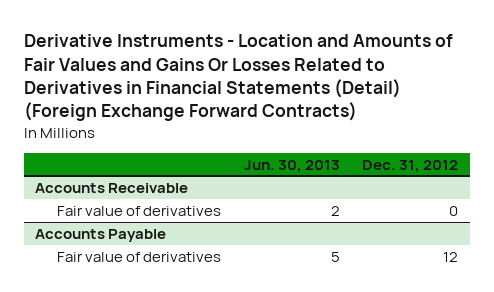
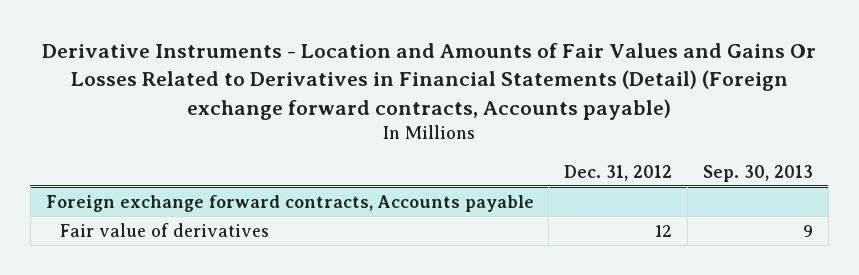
- Derivative Instruments - Location and Amounts of Fair Values and Gains Or Losses Related to Derivatives in Financial Statements (Detail) (Foreign Exchange Forward Contracts)
+ Derivative Instruments - Location and Amounts of Fair Values and Gains Or Losses Related to Derivatives in Financial Statements (Detail) (Foreign exchange forward contracts, Accounts payable)
- | Jun. 30, 2013 | Dec. 31, 2012
+ | Dec. 31, 2012 | Sep. 30, 2013
- Accounts Receivable
- Fair value of derivatives | 2 | 0
- Accounts Payable
+ Foreign exchange forward contracts, Accounts payable

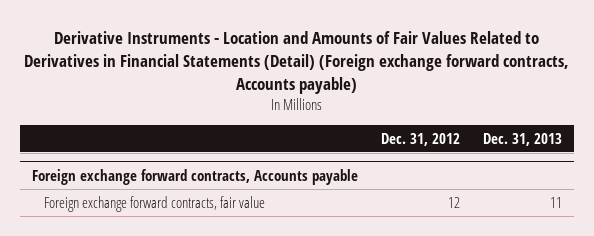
- Derivative Instruments - Location and Amounts of Fair Values and Gains Or Losses Related to Derivatives in Financial Statements (Detail) (Foreign exchange forward contracts, Accounts payable)
+ Derivative Instruments - Location and Amounts of Fair Values Related to Derivatives in Financial Statements (Detail) (Foreign exchange forward contracts, Accounts payable)
- | Dec. 31, 2012 | Sep. 30, 2013
+ | Dec. 31, 2012 | Dec. 31, 2013
@ Foreign exchange forward contracts, Accounts payable
- Fair value of derivatives | 12 | 9
+ Foreign exchange forward contracts, fair value | 12 | 11

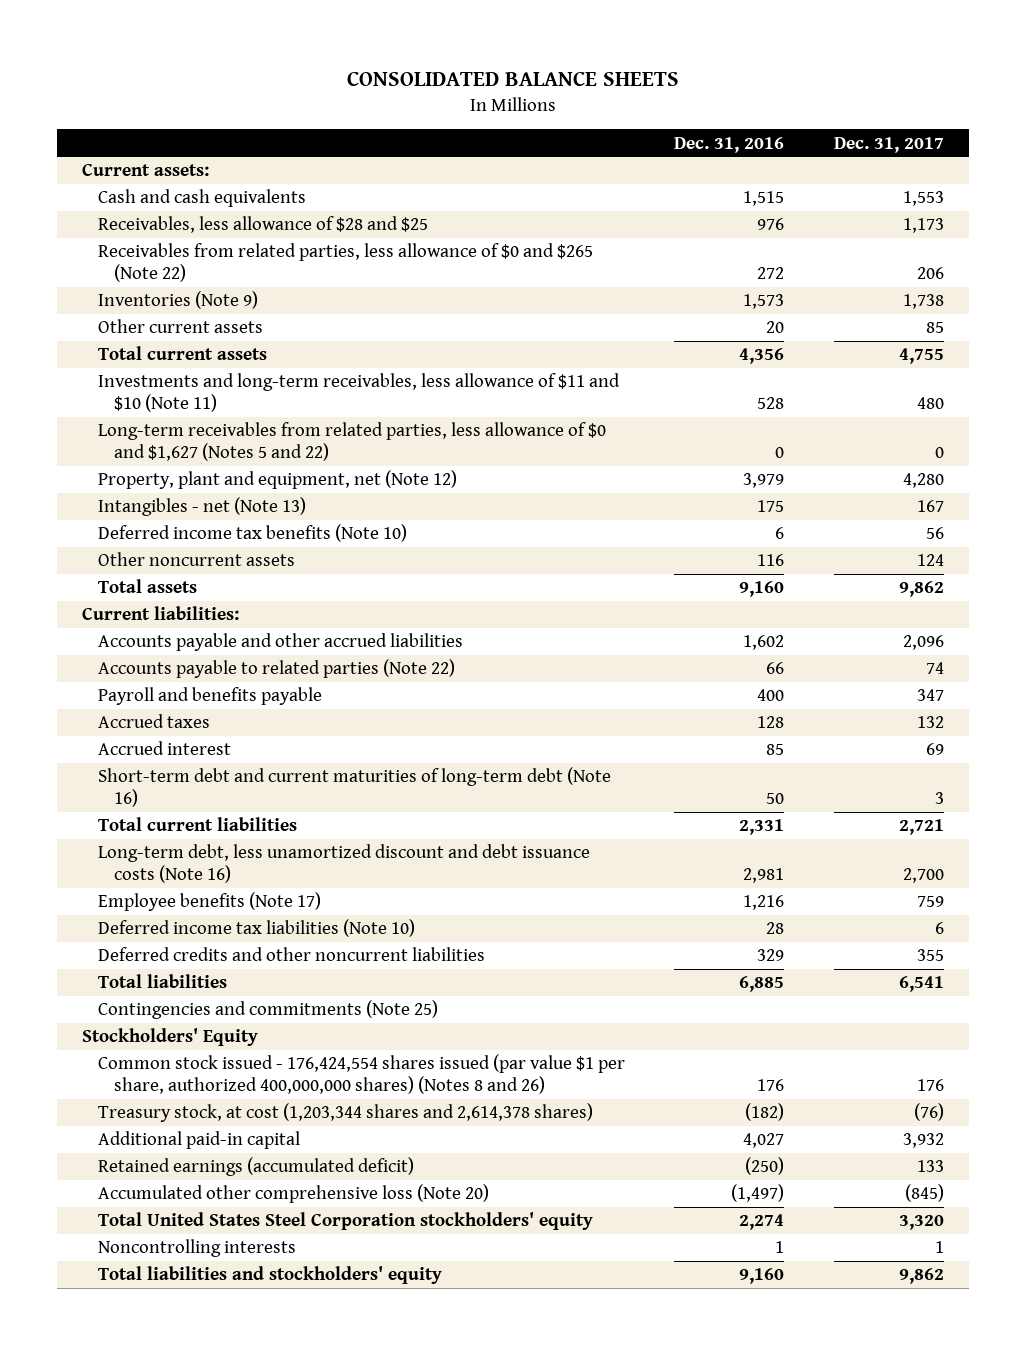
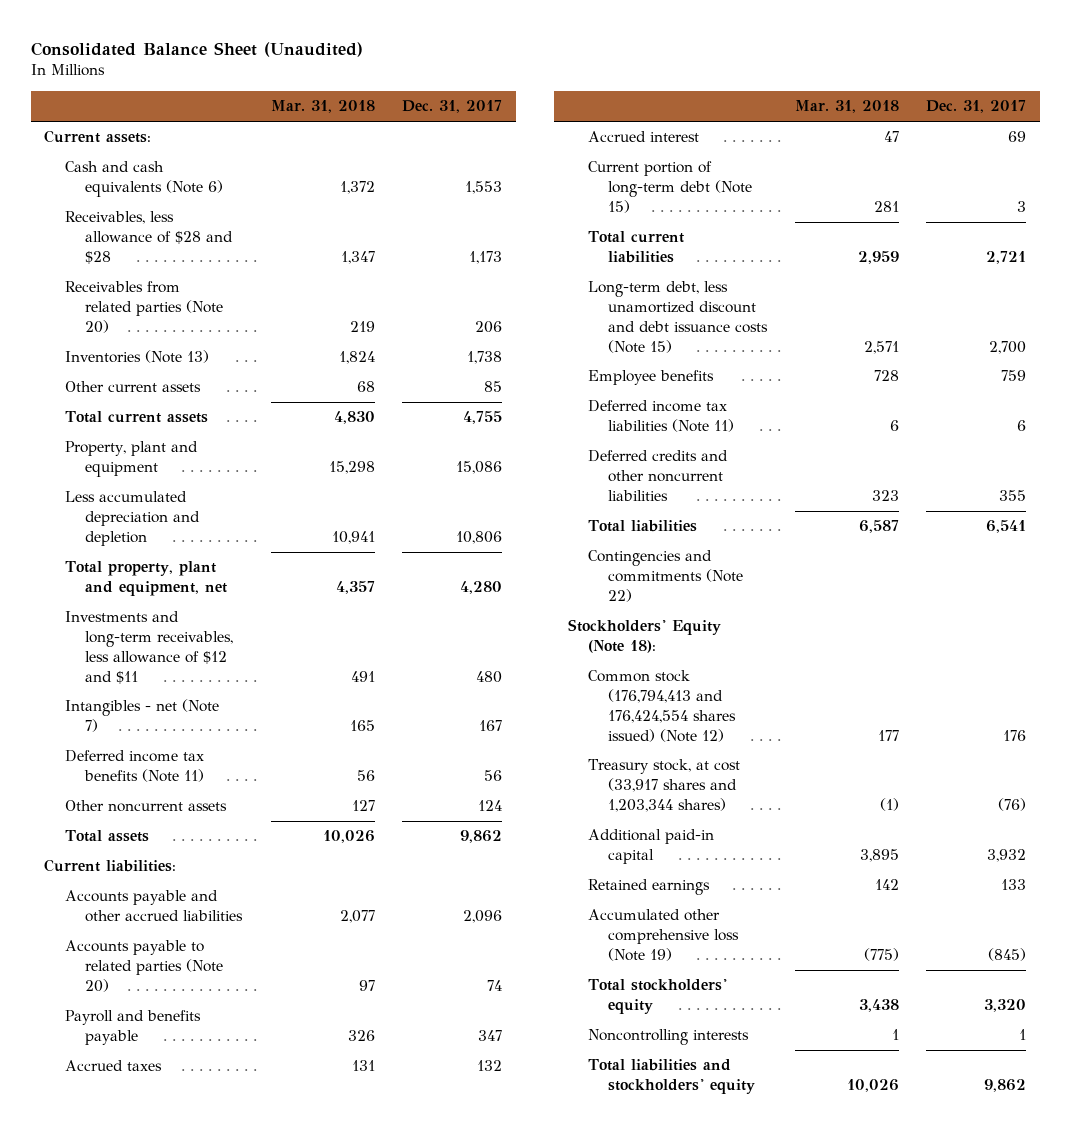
- CONSOLIDATED BALANCE SHEETS
+ Consolidated Balance Sheet (Unaudited)
- | Dec. 31, 2016 | Dec. 31, 2017
+ | Mar. 31, 2018 | Dec. 31, 2017
- Cash and cash equivalents | 1,515 | 1,553
- Receivables, less allowance of $28 and $25 | 976 | 1,173
- Receivables from related parties, less allowance of $0 and $265 (Note 22) | 272 | 206
- Inventories (Note 9) | 1,573 | 1,738
+ Cash and cash equivalents (Note 6) | 1,372 | 1,553
+ Receivables, less allowance of $28 and $28 | 1,347 | 1,173
+ Receivables from related parties (Note 20) | 219 | 206
+ Inventories (Note 13) | 1,824 | 1,738
- Investments and long-term receivables, less allowance of $11 and $10 (Note 11) | 528 | 480
- Long-term receivables from related parties, less allowance of $0 and $1,627 (Notes 5 and 22) | 0 | 0
- Property, plant and equipment, net (Note 12) | 3,979 | 4,280
- Intangibles - net (Note 13) | 175 | 167
- Deferred income tax benefits (Note 10) | 6 | 56
+ Property, plant and equipment | 15,298 | 15,086
+ Less accumulated depreciation and depletion | 10,941 | 10,806
+ Total property, plant and equipment, net | 4,357 | 4,280
+ Investments and long-term receivables, less allowance of $12 and $11 | 491 | 480
+ Intangibles - net (Note 7) | 165 | 167
+ Deferred income tax benefits (Note 11) | 56 | 56
- Accounts payable to related parties (Note 22) | 66 | 74
+ Accounts payable to related parties (Note 20) | 97 | 74
- Short-term debt and current maturities of long-term debt (Note 16) | 50 | 3
+ Current portion of long-term debt (Note 15) | 281 | 3
- Long-term debt, less unamortized discount and debt issuance costs (Note 16) | 2,981 | 2,700
- Employee benefits (Note 17) | 1,216 | 759
- Deferred income tax liabilities (Note 10) | 28 | 6
+ Long-term debt, less unamortized discount and debt issuance costs (Note 15) | 2,571 | 2,700
+ Employee benefits | 728 | 759
+ Deferred income tax liabilities (Note 11) | 6 | 6
- Contingencies and commitments (Note 25)
- Stockholders' Equity
- Common stock issued - 176,424,554 shares issued (par value $1 per share, authorized 400,000,000 shares) (Notes 8 and 26) | 176 | 176
- Treasury stock, at cost (1,203,344 shares and 2,614,378 shares) | (182) | (76)
+ Contingencies and commitments (Note 22)
+ Stockholders' Equity (Note 18):
+ Common stock (176,794,413 and 176,424,554 shares issued) (Note 12) | 177 | 176
+ Treasury stock, at cost (33,917 shares and 1,203,344 shares) | (1) | (76)
- Retained earnings (accumulated deficit) | (250) | 133
- Accumulated other comprehensive loss (Note 20) | (1,497) | (845)
- Total United States Steel Corporation stockholders' equity | 2,274 | 3,320
+ Retained earnings | 142 | 133
+ Accumulated other comprehensive loss (Note 19) | (775) | (845)
+ Total stockholders' equity | 3,438 | 3,320

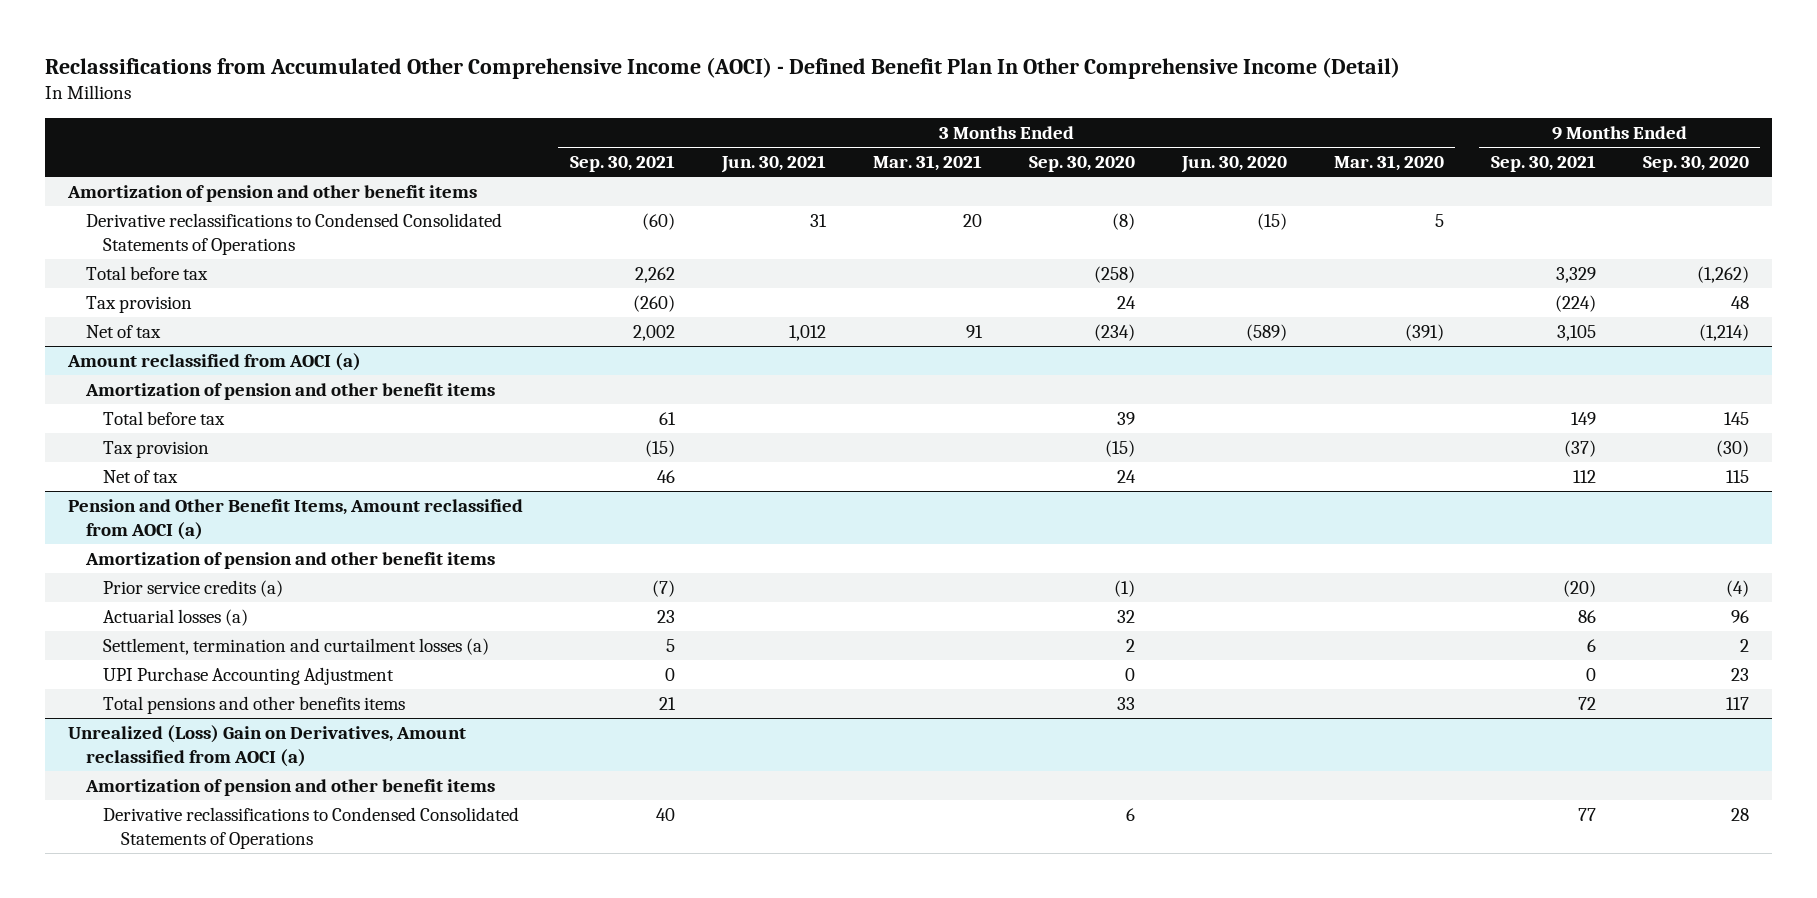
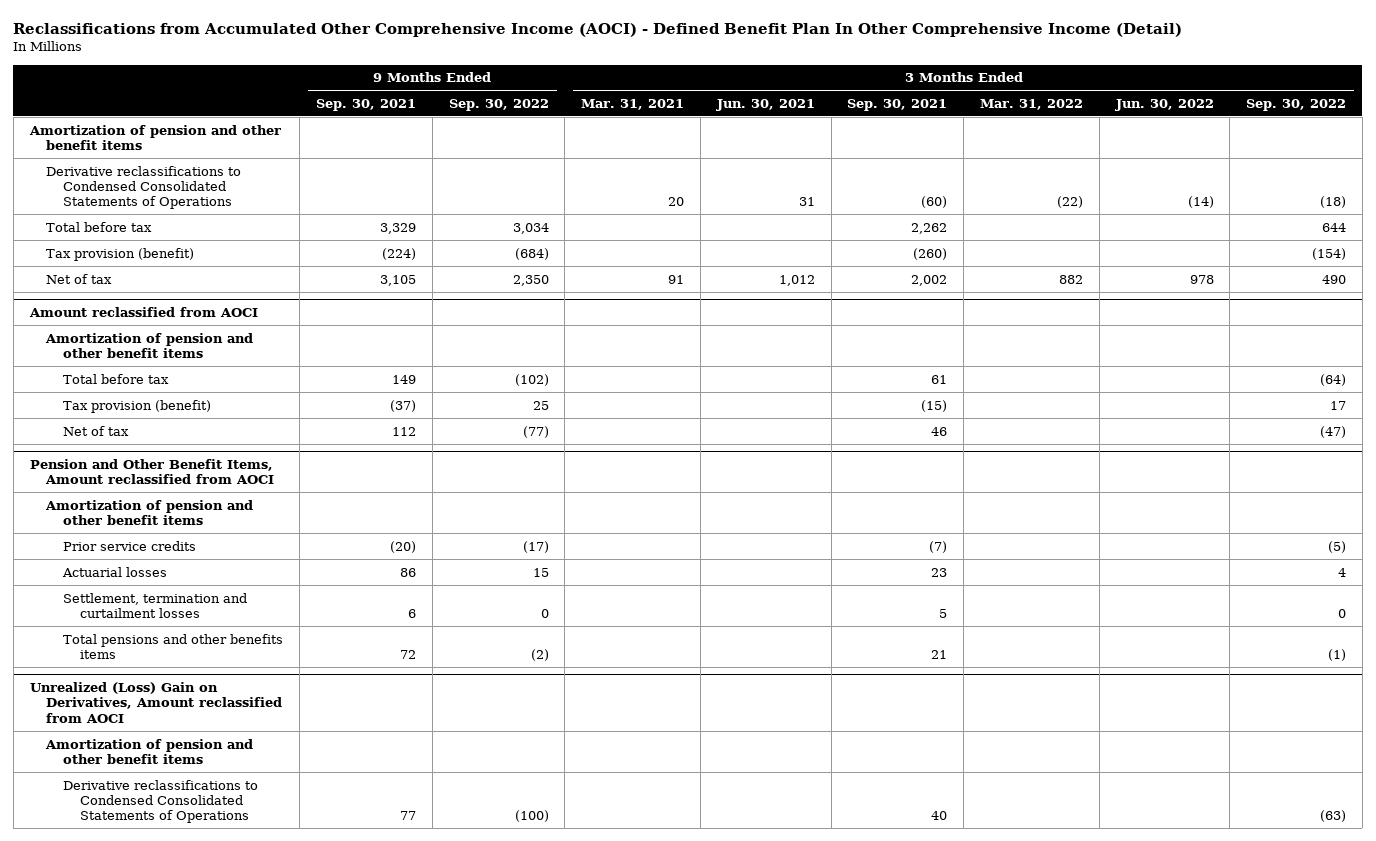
- | 3 Months Ended Sep. 30, 2021 | 3 Months Ended Jun. 30, 2021 | 3 Months Ended Mar. 31, 2021 | 3 Months Ended Sep. 30, 2020 | 3 Months Ended Jun. 30, 2020 | 3 Months Ended Mar. 31, 2020 | 9 Months Ended Sep. 30, 2021 | 9 Months Ended Sep. 30, 2020
+ | 9 Months Ended Sep. 30, 2021 | 9 Months Ended Sep. 30, 2022 | 3 Months Ended Mar. 31, 2021 | 3 Months Ended Jun. 30, 2021 | 3 Months Ended Sep. 30, 2021 | 3 Months Ended Mar. 31, 2022 | 3 Months Ended Jun. 30, 2022 | 3 Months Ended Sep. 30, 2022
- Tax provision | (260) | | | 24 | | | (224) | 48
+ Tax provision (benefit) | (224) | (684) | | | (260) | | | (154)
- Amount reclassified from AOCI (a)
+ Amount reclassified from AOCI
- Tax provision | (15) | | | (15) | | | (37) | (30)
+ Tax provision (benefit) | (37) | 25 | | | (15) | | | 17
- Pension and Other Benefit Items, Amount reclassified from AOCI (a)
+ Pension and Other Benefit Items, Amount reclassified from AOCI
- Prior service credits (a) | (7) | | | (1) | | | (20) | (4)
- Actuarial losses (a) | 23 | | | 32 | | | 86 | 96
- Settlement, termination and curtailment losses (a) | 5 | | | 2 | | | 6 | 2
- UPI Purchase Accounting Adjustment | 0 | | | 0 | | | 0 | 23
+ Prior service credits | (20) | (17) | | | (7) | | | (5)
+ Actuarial losses | 86 | 15 | | | 23 | | | 4
+ Settlement, termination and curtailment losses | 6 | 0 | | | 5 | | | 0
- Unrealized (Loss) Gain on Derivatives, Amount reclassified from AOCI (a)
+ Unrealized (Loss) Gain on Derivatives, Amount reclassified from AOCI

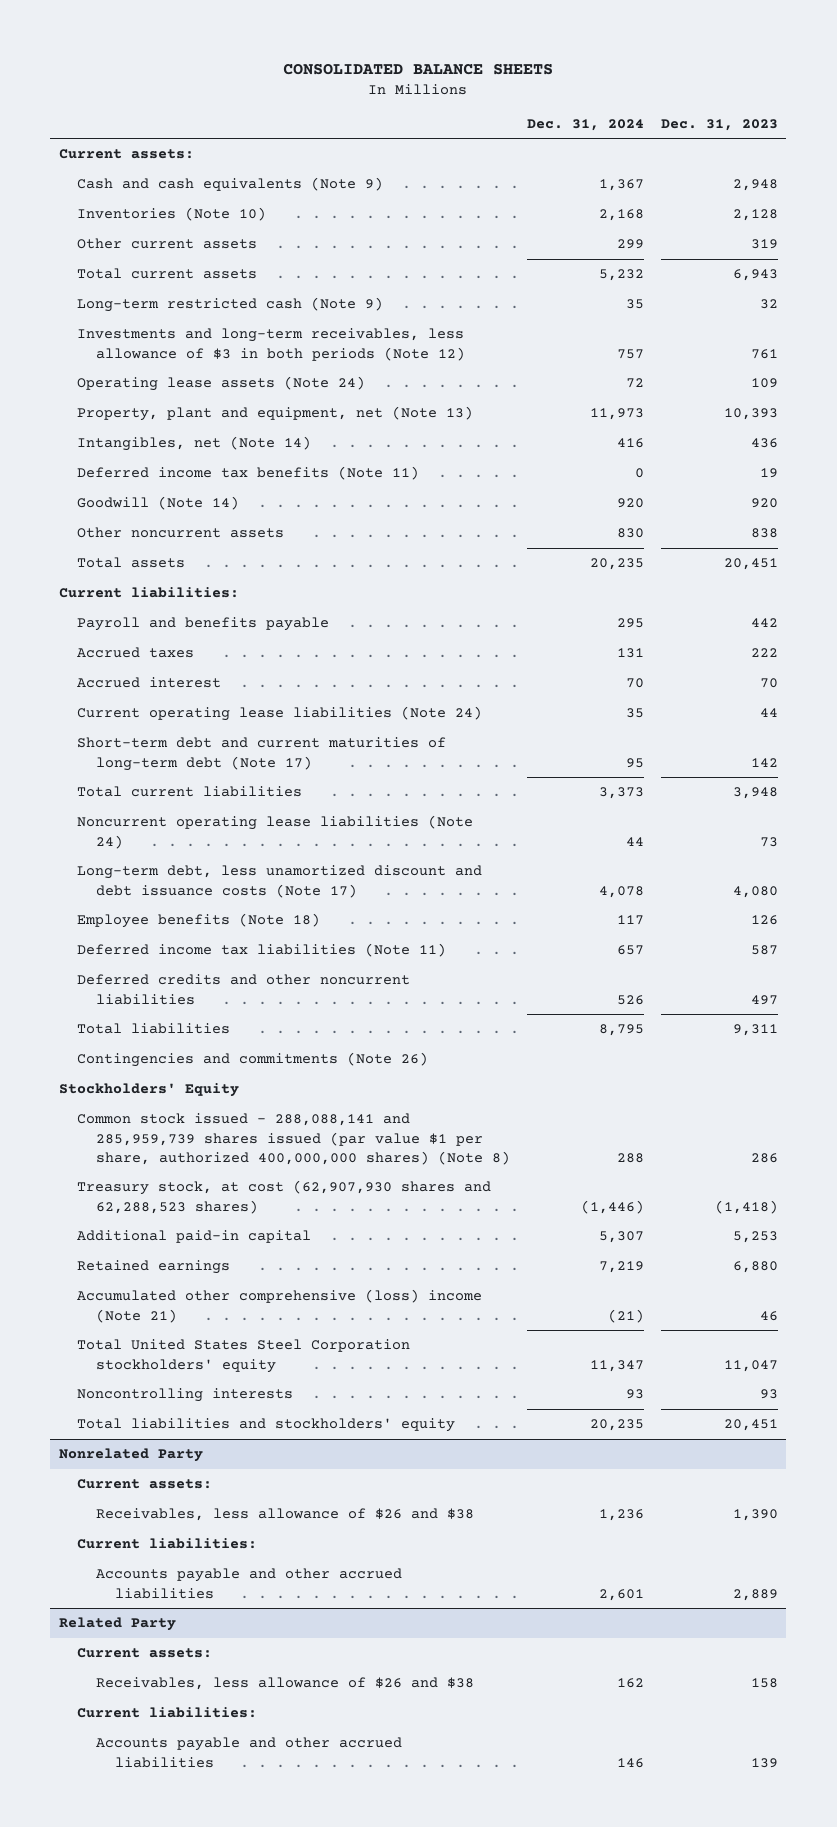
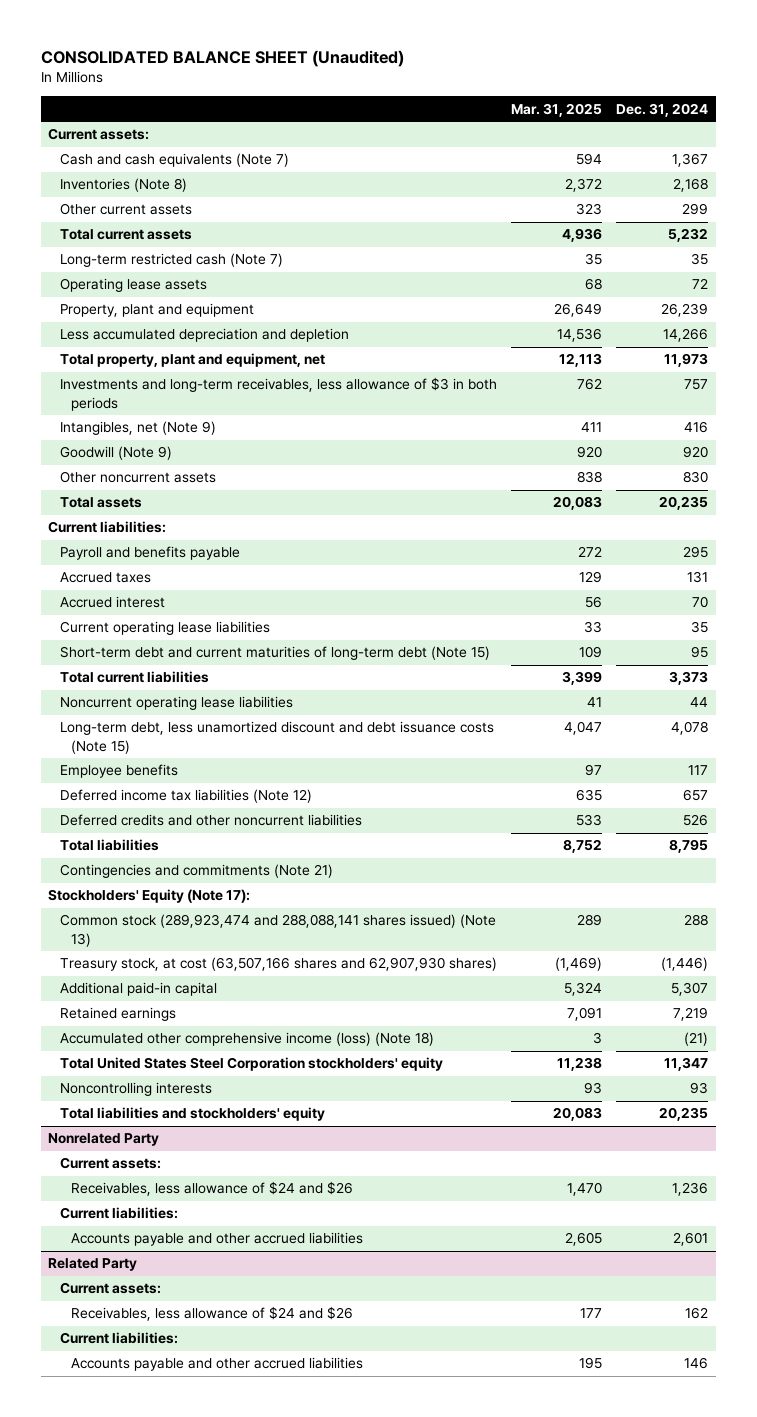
- CONSOLIDATED BALANCE SHEETS
+ CONSOLIDATED BALANCE SHEET (Unaudited)
- | Dec. 31, 2024 | Dec. 31, 2023
+ | Mar. 31, 2025 | Dec. 31, 2024
- Cash and cash equivalents (Note 9) | 1,367 | 2,948
- Inventories (Note 10) | 2,168 | 2,128
+ Cash and cash equivalents (Note 7) | 594 | 1,367
+ Inventories (Note 8) | 2,372 | 2,168
- Long-term restricted cash (Note 9) | 35 | 32
- Investments and long-term receivables, less allowance of $3 in both periods (Note 12) | 757 | 761
- Operating lease assets (Note 24) | 72 | 109
- Property, plant and equipment, net (Note 13) | 11,973 | 10,393
- Intangibles, net (Note 14) | 416 | 436
- Deferred income tax benefits (Note 11) | 0 | 19
- Goodwill (Note 14) | 920 | 920
+ Long-term restricted cash (Note 7) | 35 | 35
+ Operating lease assets | 68 | 72
+ Property, plant and equipment | 26,649 | 26,239
+ Less accumulated depreciation and depletion | 14,536 | 14,266
+ Total property, plant and equipment, net | 12,113 | 11,973
+ Investments and long-term receivables, less allowance of $3 in both periods | 762 | 757
+ Intangibles, net (Note 9) | 411 | 416
+ Goodwill (Note 9) | 920 | 920
- Current operating lease liabilities (Note 24) | 35 | 44
- Short-term debt and current maturities of long-term debt (Note 17) | 95 | 142
+ Current operating lease liabilities | 33 | 35
+ Short-term debt and current maturities of long-term debt (Note 15) | 109 | 95
- Noncurrent operating lease liabilities (Note 24) | 44 | 73
- Long-term debt, less unamortized discount and debt issuance costs (Note 17) | 4,078 | 4,080
- Employee benefits (Note 18) | 117 | 126
- Deferred income tax liabilities (Note 11) | 657 | 587
+ Noncurrent operating lease liabilities | 41 | 44
+ Long-term debt, less unamortized discount and debt issuance costs (Note 15) | 4,047 | 4,078
+ Employee benefits | 97 | 117
+ Deferred income tax liabilities (Note 12) | 635 | 657
- Contingencies and commitments (Note 26)
- Stockholders' Equity
- Common stock issued - 288,088,141 and 285,959,739 shares issued (par value $1 per share, authorized 400,000,000 shares) (Note 8) | 288 | 286
- Treasury stock, at cost (62,907,930 shares and 62,288,523 shares) | (1,446) | (1,418)
+ Contingencies and commitments (Note 21)
+ Stockholders' Equity (Note 17):
+ Common stock (289,923,474 and 288,088,141 shares issued) (Note 13) | 289 | 288
+ Treasury stock, at cost (63,507,166 shares and 62,907,930 shares) | (1,469) | (1,446)
- Accumulated other comprehensive (loss) income (Note 21) | (21) | 46
+ Accumulated other comprehensive income (loss) (Note 18) | 3 | (21)
@ Nonrelated Party
- Receivables, less allowance of $26 and $38 | 1,236 | 1,390
+ Receivables, less allowance of $24 and $26 | 1,470 | 1,236
@ Related Party
- Receivables, less allowance of $26 and $38 | 162 | 158
+ Receivables, less allowance of $24 and $26 | 177 | 162

